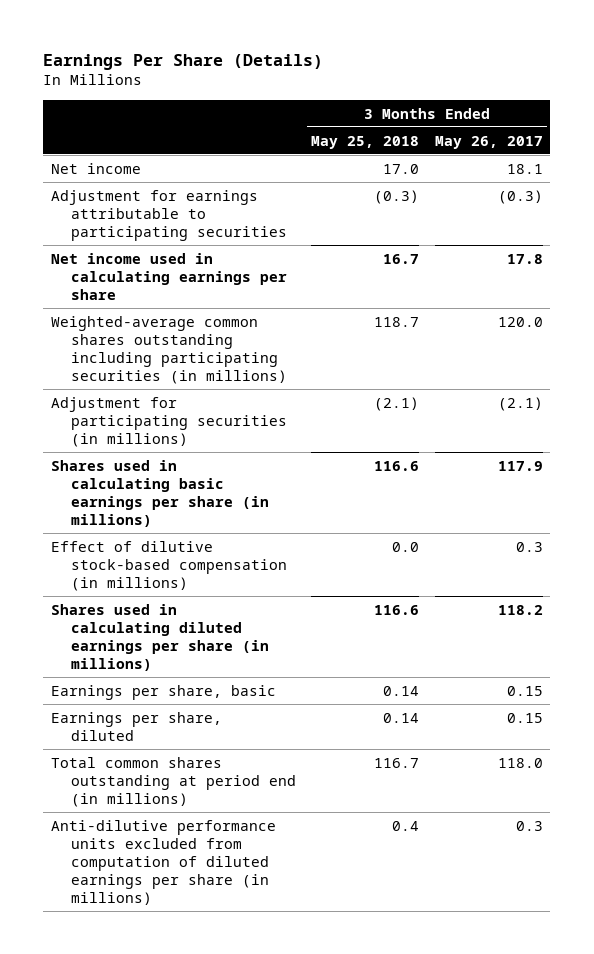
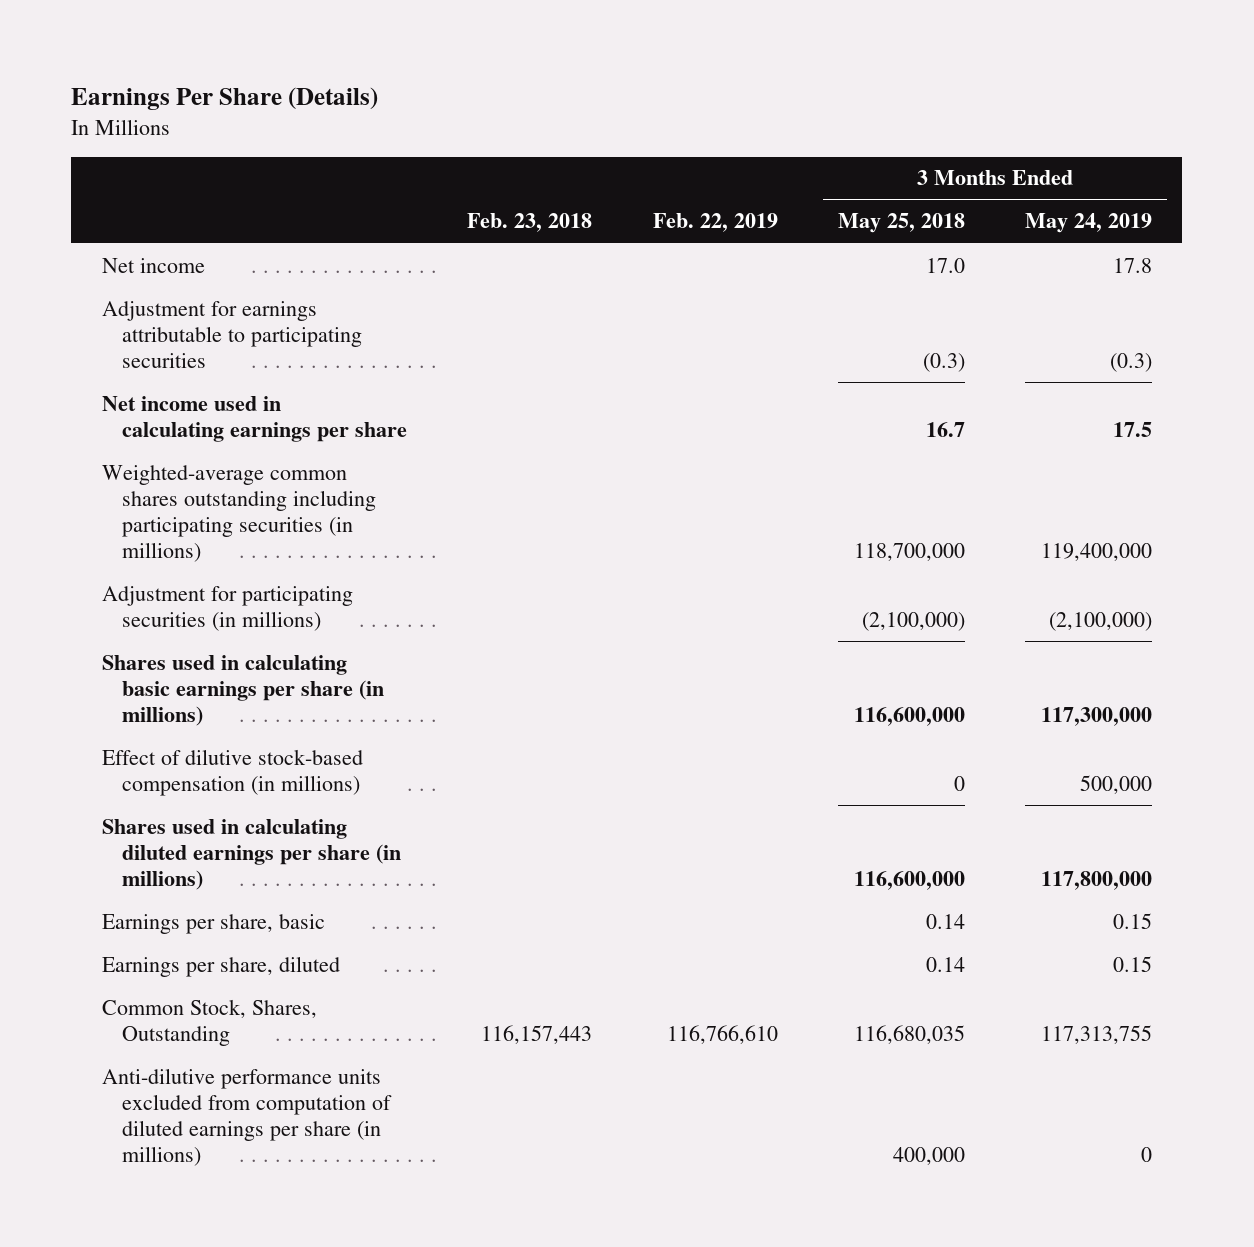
- | 3 Months Ended May 25, 2018 | 3 Months Ended May 26, 2017
+ | Feb. 23, 2018 | Feb. 22, 2019 | 3 Months Ended May 25, 2018 | 3 Months Ended May 24, 2019
- Weighted-average common shares outstanding including participating securities (in millions) | 118.7 | 120.0
- Adjustment for participating securities (in millions) | (2.1) | (2.1)
- Shares used in calculating basic earnings per share (in millions) | 116.6 | 117.9
- Effect of dilutive stock-based compensation (in millions) | 0.0 | 0.3
- Shares used in calculating diluted earnings per share (in millions) | 116.6 | 118.2
+ Weighted-average common shares outstanding including participating securities (in millions) | | | 118,700,000 | 119,400,000
+ Adjustment for participating securities (in millions) | | | (2,100,000) | (2,100,000)
+ Shares used in calculating basic earnings per share (in millions) | | | 116,600,000 | 117,300,000
+ Effect of dilutive stock-based compensation (in millions) | | | 0 | 500,000
+ Shares used in calculating diluted earnings per share (in millions) | | | 116,600,000 | 117,800,000
- Total common shares outstanding at period end (in millions) | 116.7 | 118.0
- Anti-dilutive performance units excluded from computation of diluted earnings per share (in millions) | 0.4 | 0.3
+ Common Stock, Shares, Outstanding | 116,157,443 | 116,766,610 | 116,680,035 | 117,313,755
+ Anti-dilutive performance units excluded from computation of diluted earnings per share (in millions) | | | 400,000 | 0

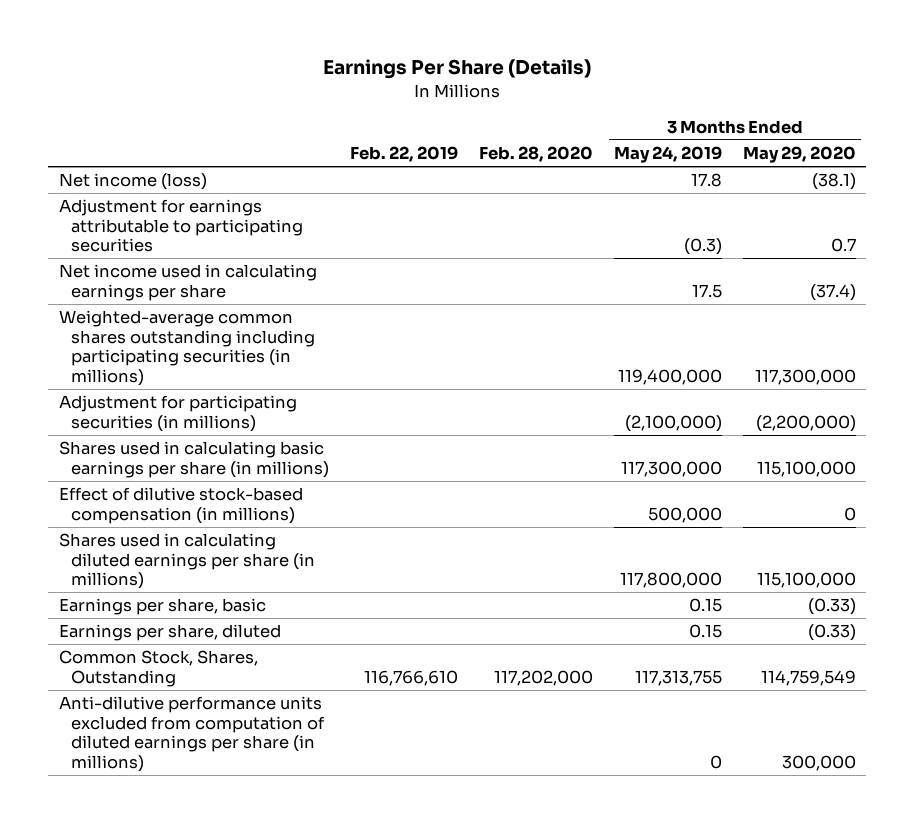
- | Feb. 23, 2018 | Feb. 22, 2019 | 3 Months Ended May 25, 2018 | 3 Months Ended May 24, 2019
+ | Feb. 22, 2019 | Feb. 28, 2020 | 3 Months Ended May 24, 2019 | 3 Months Ended May 29, 2020
- Net income | | | 17.0 | 17.8
+ Net income (loss) | | | 17.8 | (38.1)

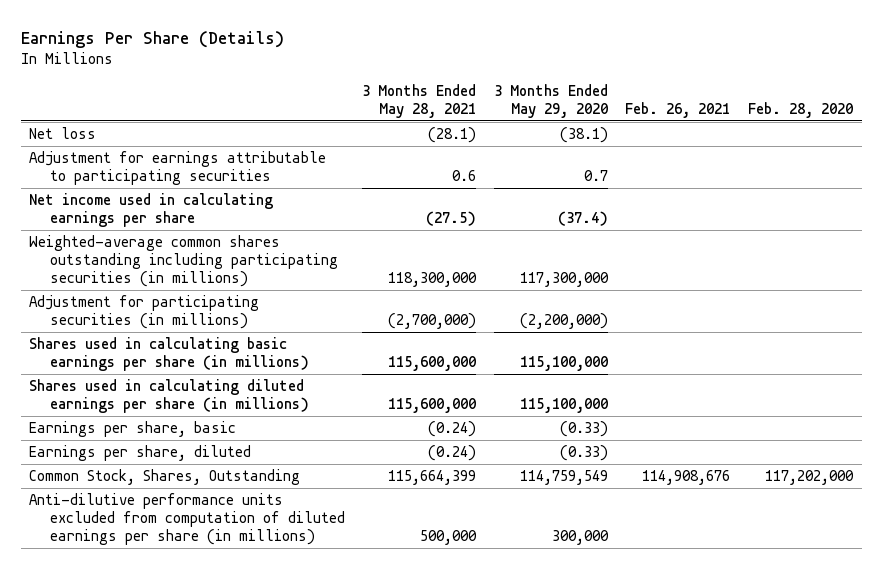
- | Feb. 22, 2019 | Feb. 28, 2020 | 3 Months Ended May 24, 2019 | 3 Months Ended May 29, 2020
+ | 3 Months Ended May 28, 2021 | 3 Months Ended May 29, 2020 | Feb. 26, 2021 | Feb. 28, 2020
- Net income (loss) | | | 17.8 | (38.1)
+ Net loss | (28.1) | (38.1) | |
- Effect of dilutive stock-based compensation (in millions) | | | 500,000 | 0

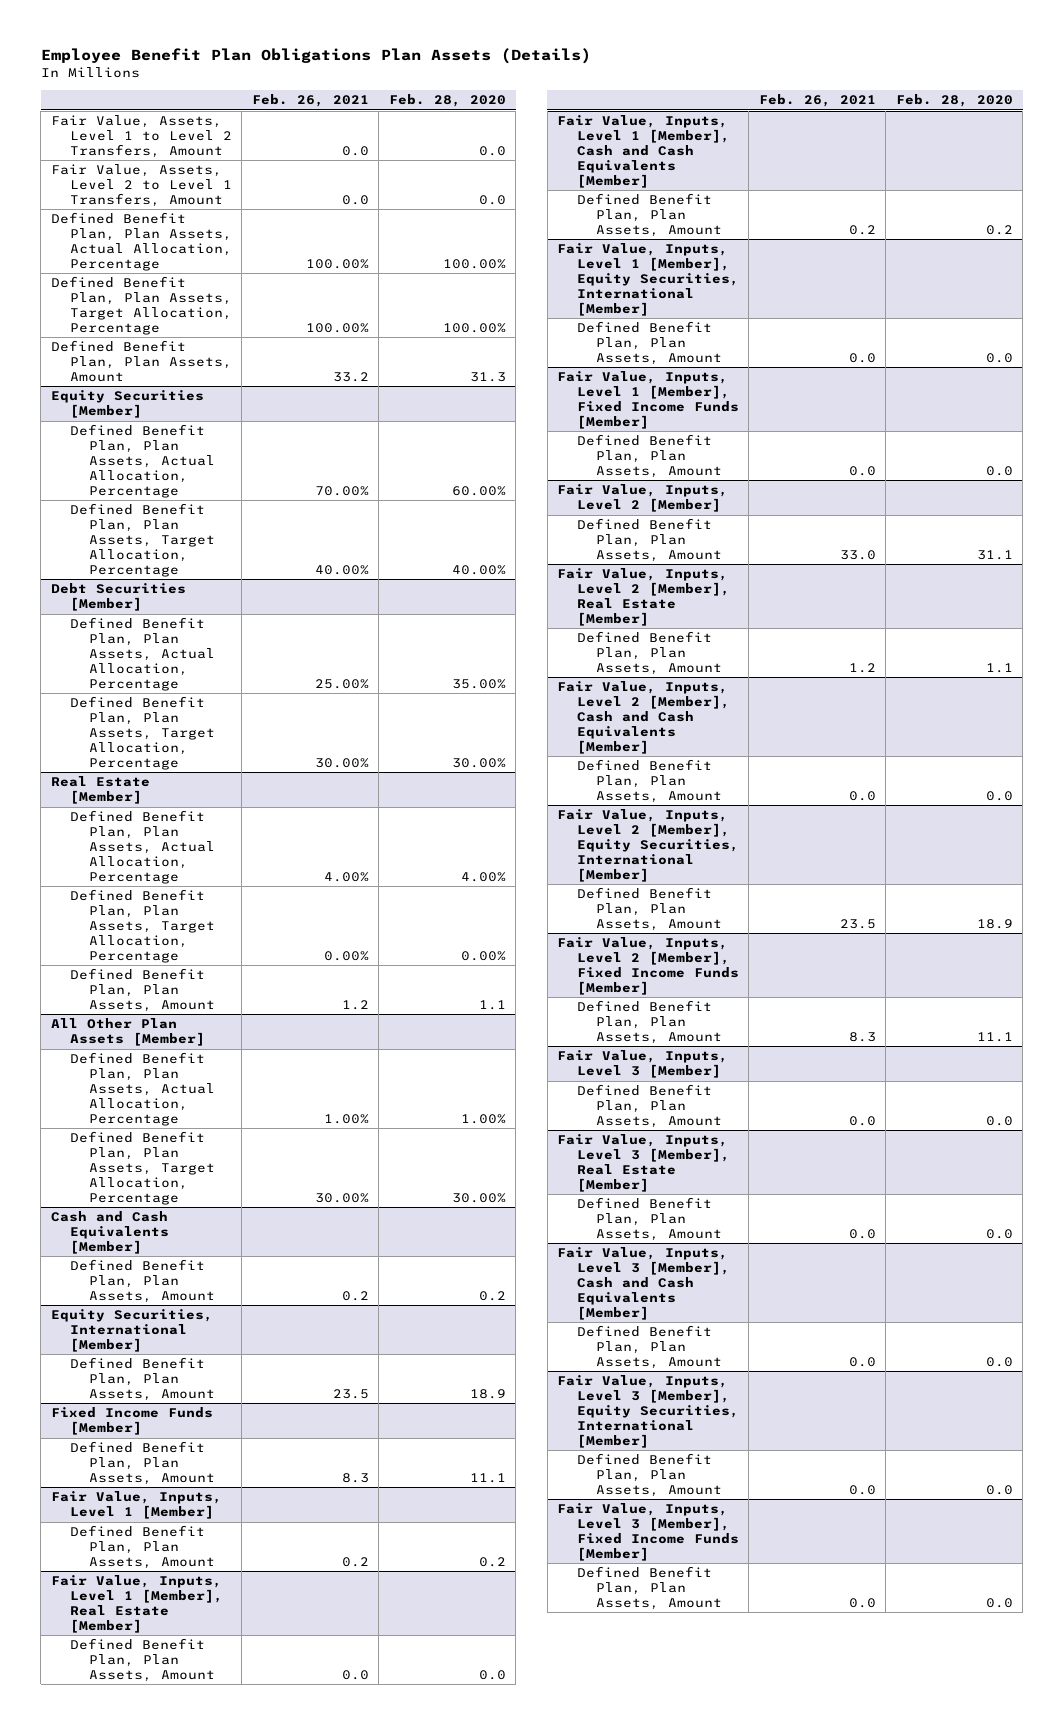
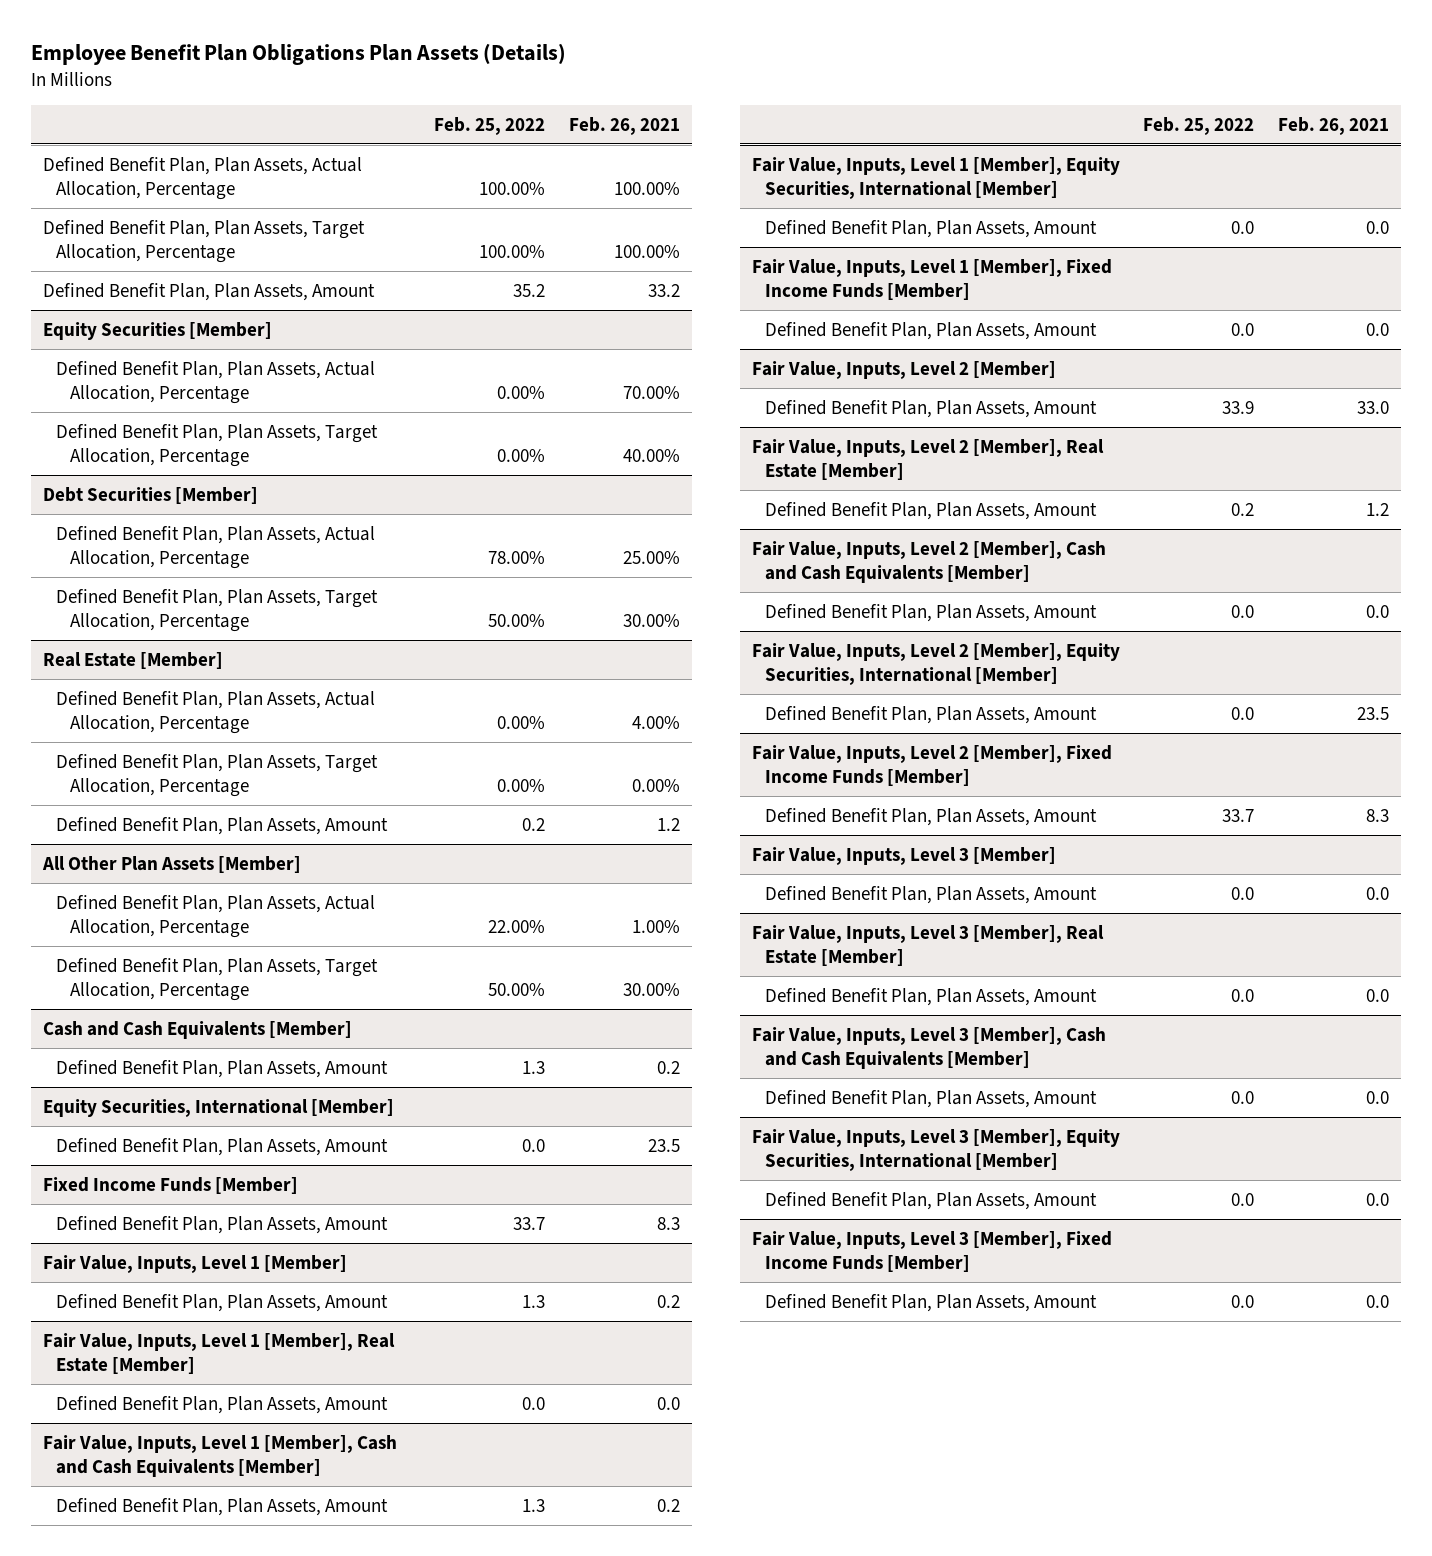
- | Feb. 26, 2021 | Feb. 28, 2020
+ | Feb. 25, 2022 | Feb. 26, 2021
- Fair Value, Assets, Level 1 to Level 2 Transfers, Amount | 0.0 | 0.0
- Fair Value, Assets, Level 2 to Level 1 Transfers, Amount | 0.0 | 0.0

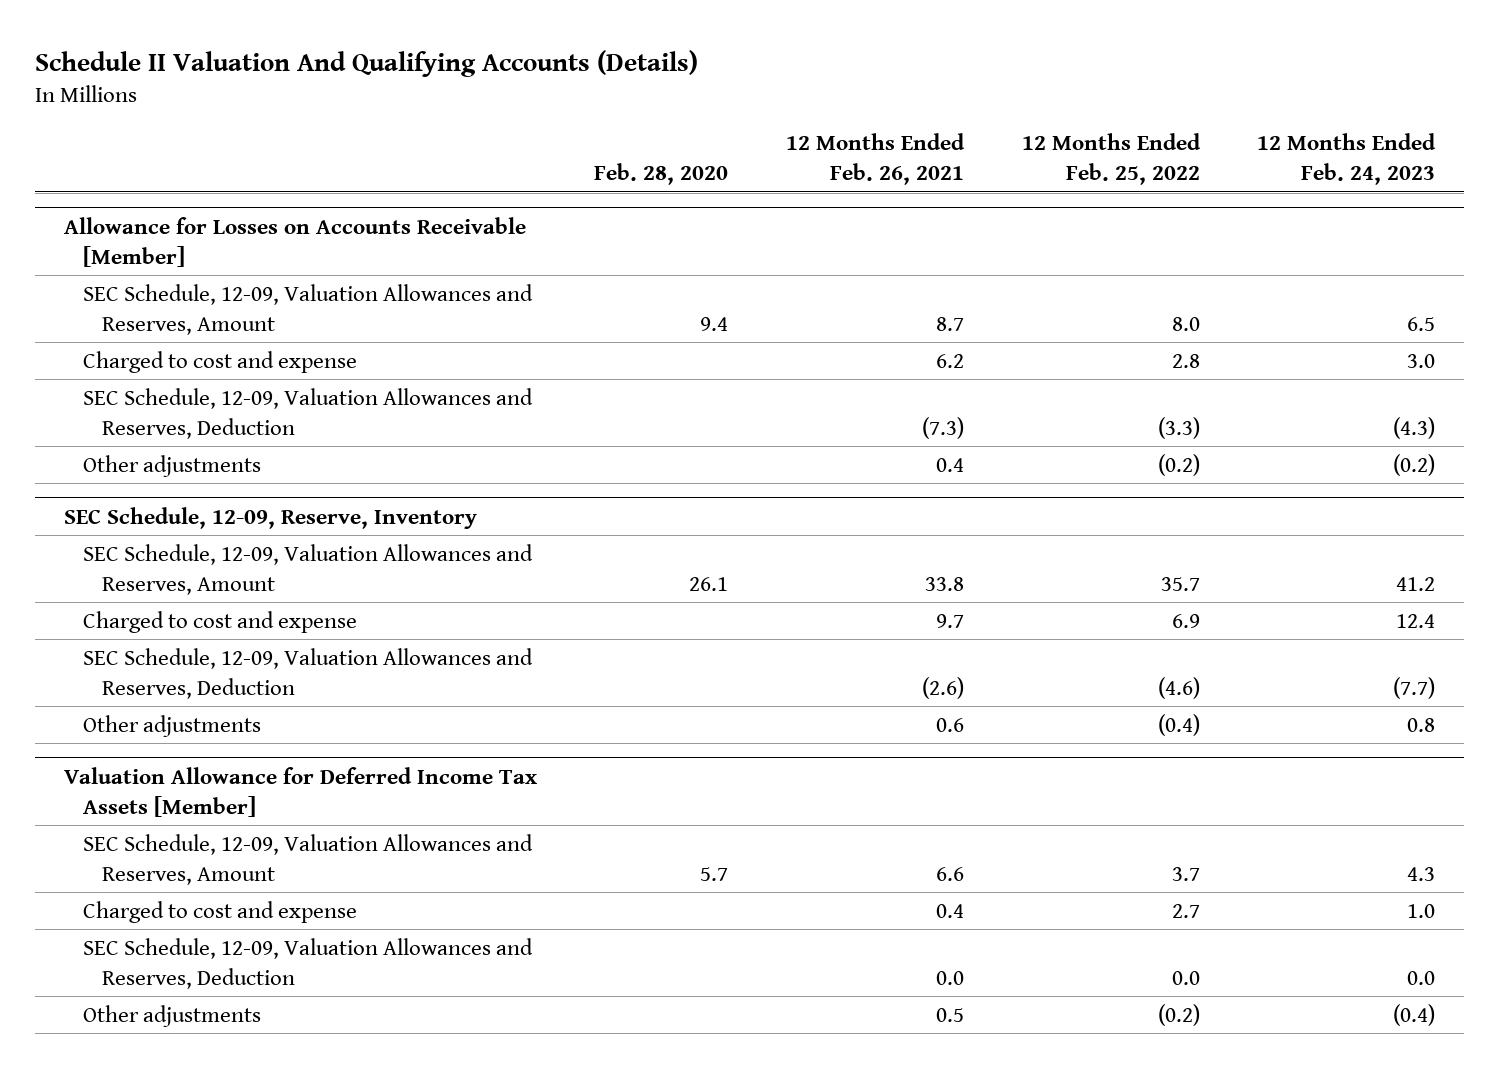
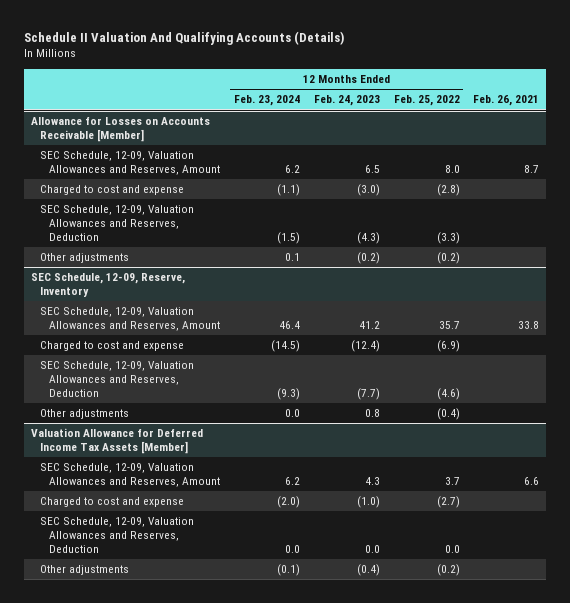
- | Feb. 28, 2020 | 12 Months Ended Feb. 26, 2021 | 12 Months Ended Feb. 25, 2022 | 12 Months Ended Feb. 24, 2023
+ | 12 Months Ended Feb. 23, 2024 | 12 Months Ended Feb. 24, 2023 | 12 Months Ended Feb. 25, 2022 | Feb. 26, 2021
@ Allowance for Losses on Accounts Receivable [Member]
- Charged to cost and expense | | 6.2 | 2.8 | 3.0
+ Charged to cost and expense | (1.1) | (3.0) | (2.8) |
@ SEC Schedule, 12-09, Reserve, Inventory
- Charged to cost and expense | | 9.7 | 6.9 | 12.4
+ Charged to cost and expense | (14.5) | (12.4) | (6.9) |
@ Valuation Allowance for Deferred Income Tax Assets [Member]
- Charged to cost and expense | | 0.4 | 2.7 | 1.0
+ Charged to cost and expense | (2.0) | (1.0) | (2.7) |

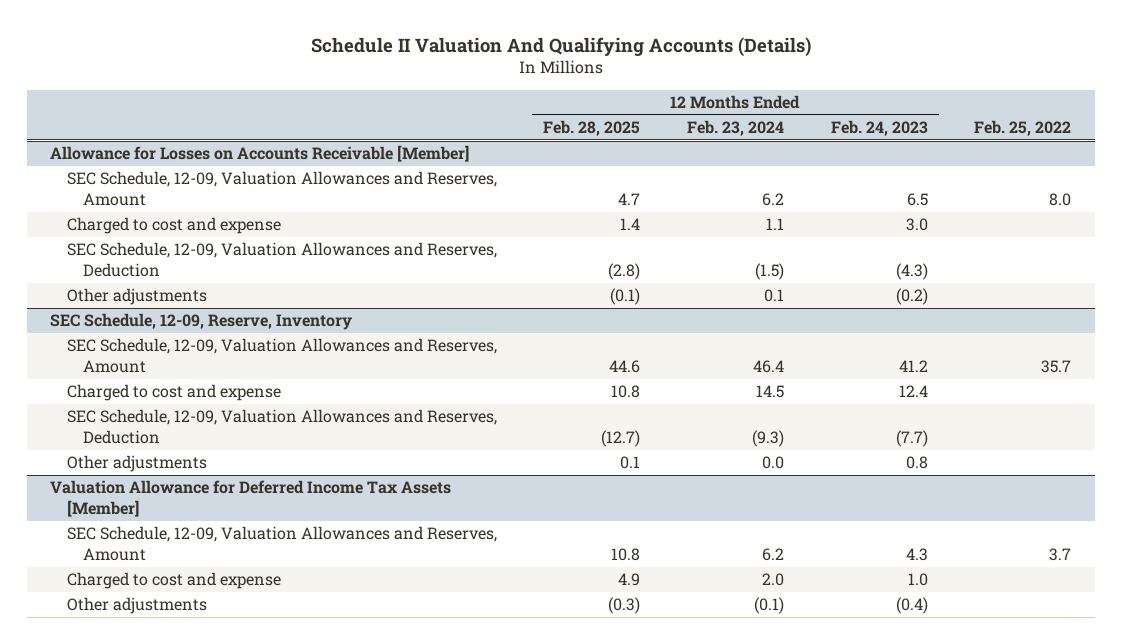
- | 12 Months Ended Feb. 23, 2024 | 12 Months Ended Feb. 24, 2023 | 12 Months Ended Feb. 25, 2022 | Feb. 26, 2021
+ | 12 Months Ended Feb. 28, 2025 | 12 Months Ended Feb. 23, 2024 | 12 Months Ended Feb. 24, 2023 | Feb. 25, 2022
@ Allowance for Losses on Accounts Receivable [Member]
- Charged to cost and expense | (1.1) | (3.0) | (2.8) |
+ Charged to cost and expense | 1.4 | 1.1 | 3.0 |
@ SEC Schedule, 12-09, Reserve, Inventory
- Charged to cost and expense | (14.5) | (12.4) | (6.9) |
+ Charged to cost and expense | 10.8 | 14.5 | 12.4 |
@ Valuation Allowance for Deferred Income Tax Assets [Member]
- Charged to cost and expense | (2.0) | (1.0) | (2.7) |
- SEC Schedule, 12-09, Valuation Allowances and Reserves, Deduction | 0.0 | 0.0 | 0.0 |
+ Charged to cost and expense | 4.9 | 2.0 | 1.0 |

